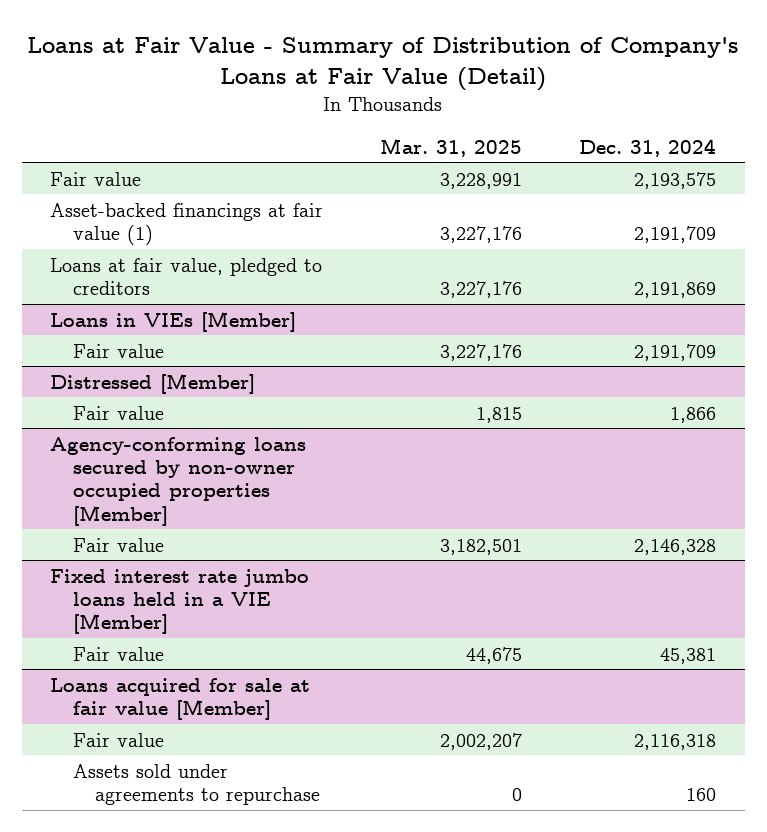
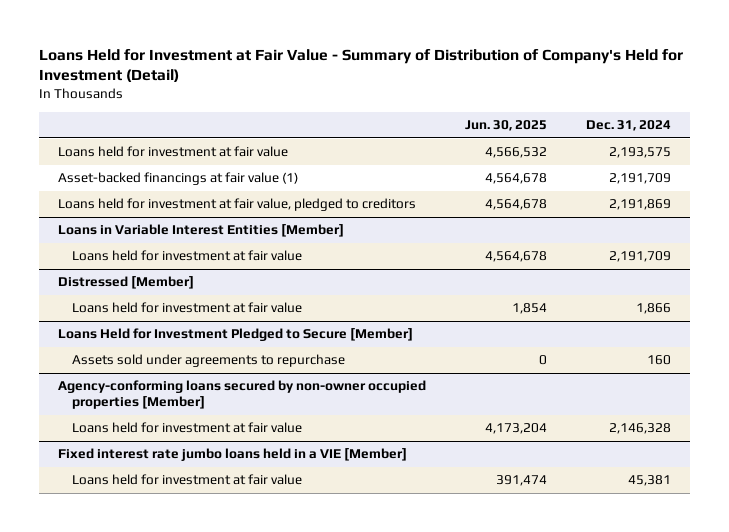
- Loans at Fair Value - Summary of Distribution of Company's Loans at Fair Value (Detail)
+ Loans Held for Investment at Fair Value - Summary of Distribution of Company's Held for Investment (Detail)
- | Mar. 31, 2025 | Dec. 31, 2024
+ | Jun. 30, 2025 | Dec. 31, 2024
- Fair value | 3,228,991 | 2,193,575
+ Loans held for investment at fair value | 4,566,532 | 2,193,575
- Loans at fair value, pledged to creditors | 3,227,176 | 2,191,869
- Loans in VIEs [Member]
- Fair value | 3,227,176 | 2,191,709
+ Loans held for investment at fair value, pledged to creditors | 4,564,678 | 2,191,869
+ Loans in Variable Interest Entities [Member]
+ Loans held for investment at fair value | 4,564,678 | 2,191,709
@ Distressed [Member]
- Fair value | 1,815 | 1,866
+ Loans held for investment at fair value | 1,854 | 1,866
+ Loans Held for Investment Pledged to Secure [Member]
+ Assets sold under agreements to repurchase | 0 | 160
@ Agency-conforming loans secured by non-owner occupied properties [Member]
- Fair value | 3,182,501 | 2,146,328
+ Loans held for investment at fair value | 4,173,204 | 2,146,328
@ Fixed interest rate jumbo loans held in a VIE [Member]
- Fair value | 44,675 | 45,381
- Loans acquired for sale at fair value [Member]
- Fair value | 2,002,207 | 2,116,318
- Assets sold under agreements to repurchase | 0 | 160
@ Fixed interest rate jumbo loans held in a VIE [Member]
+ Loans held for investment at fair value | 391,474 | 45,381

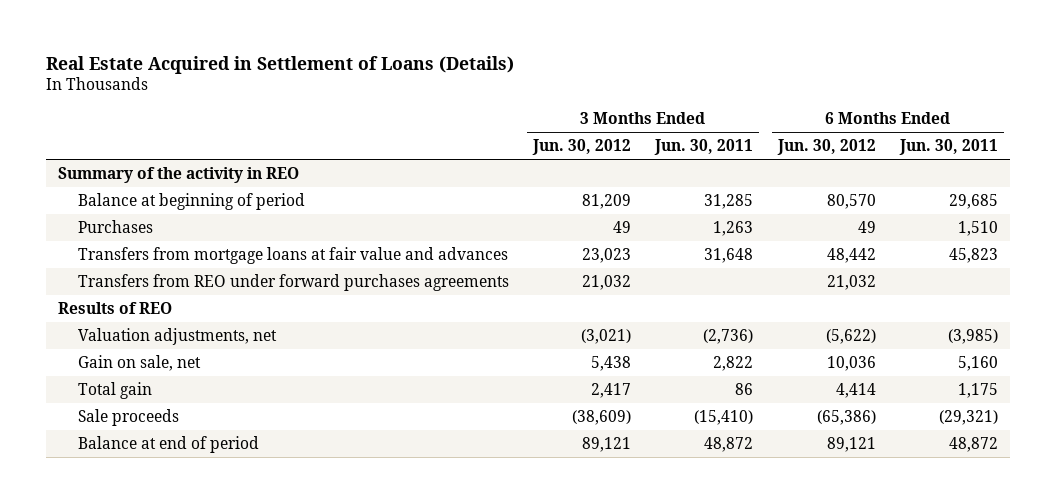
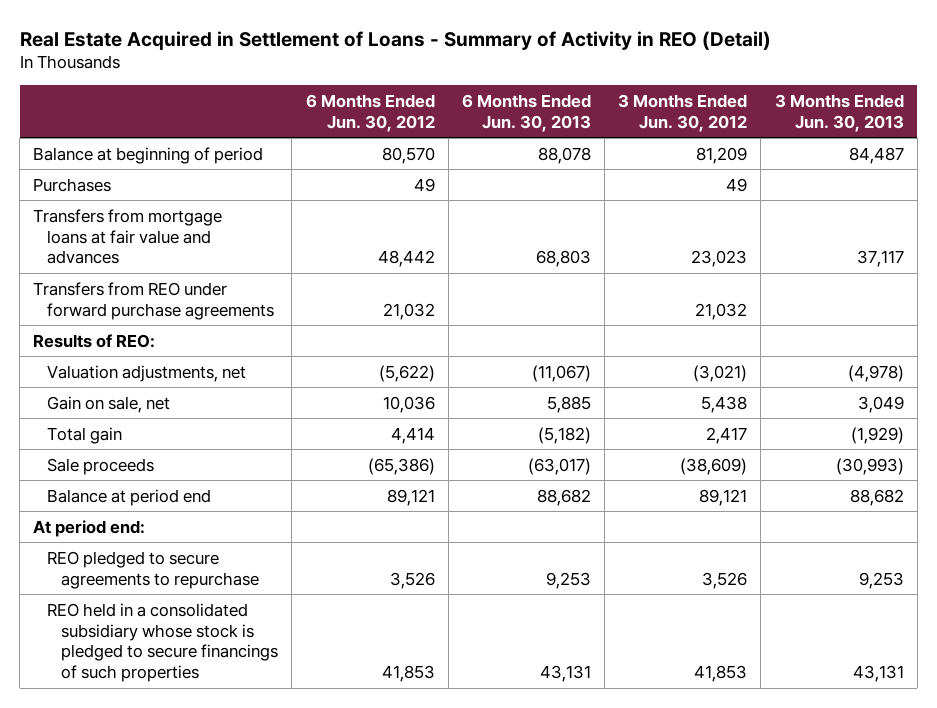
- Real Estate Acquired in Settlement of Loans (Details)
+ Real Estate Acquired in Settlement of Loans - Summary of Activity in REO (Detail)
- | 3 Months Ended Jun. 30, 2012 | 3 Months Ended Jun. 30, 2011 | 6 Months Ended Jun. 30, 2012 | 6 Months Ended Jun. 30, 2011
+ | 6 Months Ended Jun. 30, 2012 | 6 Months Ended Jun. 30, 2013 | 3 Months Ended Jun. 30, 2012 | 3 Months Ended Jun. 30, 2013
- Summary of the activity in REO
- Transfers from REO under forward purchases agreements | 21,032 | | 21,032 |
- Results of REO
+ Transfers from REO under forward purchase agreements | 21,032 | | 21,032 |
+ Results of REO:
- Balance at end of period | 89,121 | 48,872 | 89,121 | 48,872
+ Balance at period end | 89,121 | 88,682 | 89,121 | 88,682
+ At period end:
+ REO pledged to secure agreements to repurchase | 3,526 | 9,253 | 3,526 | 9,253
+ REO held in a consolidated subsidiary whose stock is pledged to secure financings of such properties | 41,853 | 43,131 | 41,853 | 43,131

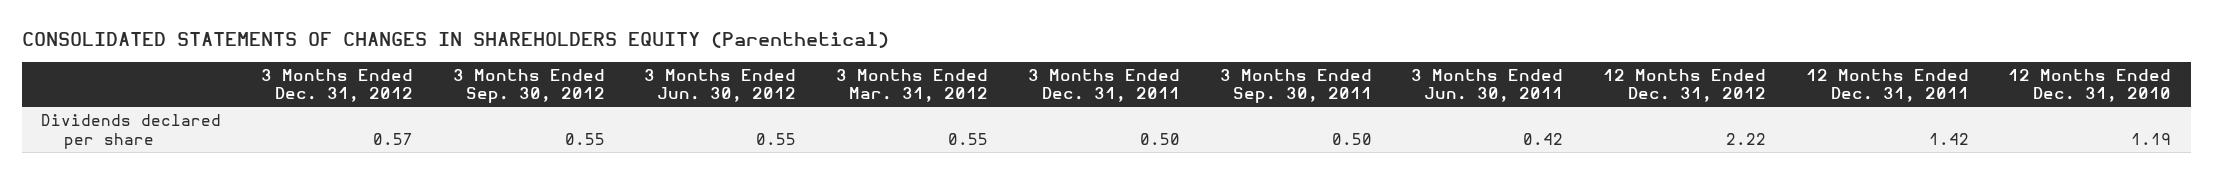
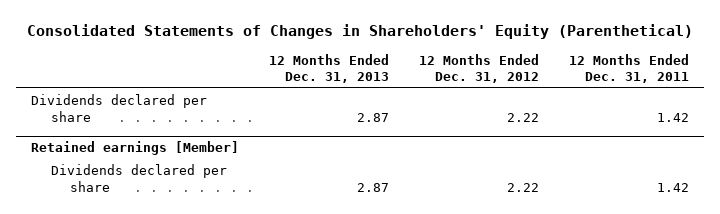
- CONSOLIDATED STATEMENTS OF CHANGES IN SHAREHOLDERS EQUITY (Parenthetical)
+ Consolidated Statements of Changes in Shareholders' Equity (Parenthetical)
- | 3 Months Ended Dec. 31, 2012 | 3 Months Ended Sep. 30, 2012 | 3 Months Ended Jun. 30, 2012 | 3 Months Ended Mar. 31, 2012 | 3 Months Ended Dec. 31, 2011 | 3 Months Ended Sep. 30, 2011 | 3 Months Ended Jun. 30, 2011 | 12 Months Ended Dec. 31, 2012 | 12 Months Ended Dec. 31, 2011 | 12 Months Ended Dec. 31, 2010
+ | 12 Months Ended Dec. 31, 2013 | 12 Months Ended Dec. 31, 2012 | 12 Months Ended Dec. 31, 2011
+ Retained earnings [Member]
+ Dividends declared per share | 2.87 | 2.22 | 1.42

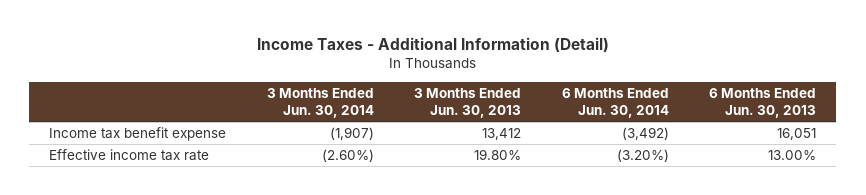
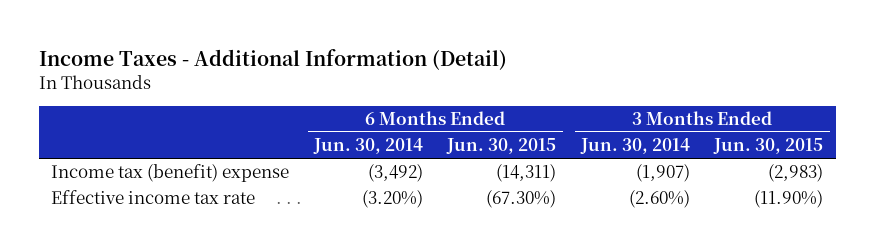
- | 3 Months Ended Jun. 30, 2014 | 3 Months Ended Jun. 30, 2013 | 6 Months Ended Jun. 30, 2014 | 6 Months Ended Jun. 30, 2013
+ | 6 Months Ended Jun. 30, 2014 | 6 Months Ended Jun. 30, 2015 | 3 Months Ended Jun. 30, 2014 | 3 Months Ended Jun. 30, 2015
- Income tax benefit expense | (1,907) | 13,412 | (3,492) | 16,051
+ Income tax (benefit) expense | (3,492) | (14,311) | (1,907) | (2,983)

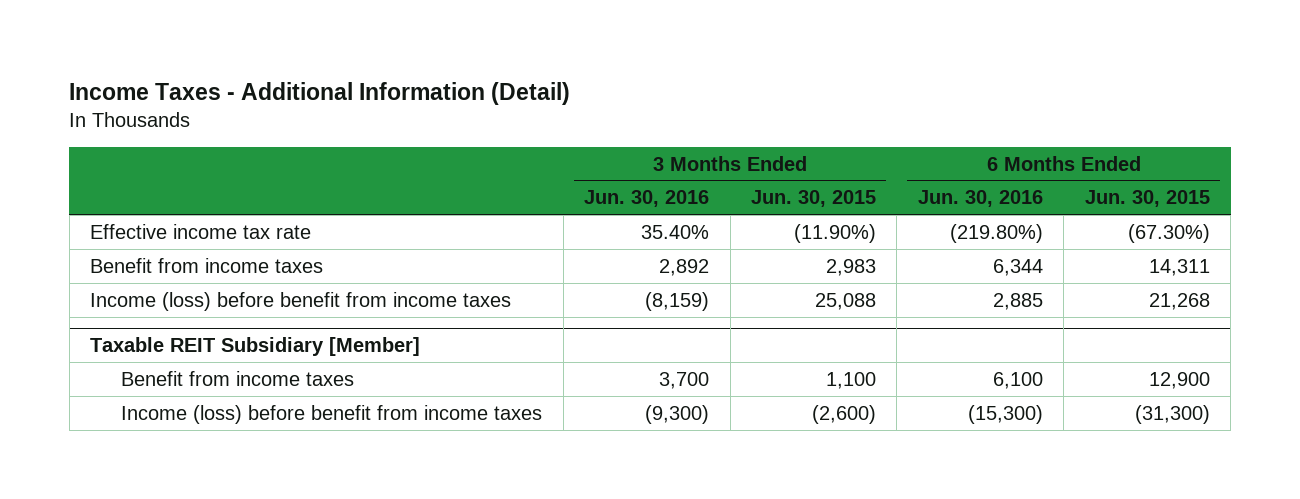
- | 6 Months Ended Jun. 30, 2014 | 6 Months Ended Jun. 30, 2015 | 3 Months Ended Jun. 30, 2014 | 3 Months Ended Jun. 30, 2015
+ | 3 Months Ended Jun. 30, 2016 | 3 Months Ended Jun. 30, 2015 | 6 Months Ended Jun. 30, 2016 | 6 Months Ended Jun. 30, 2015
- Income tax (benefit) expense | (3,492) | (14,311) | (1,907) | (2,983)
+ Benefit from income taxes | 2,892 | 2,983 | 6,344 | 14,311
+ Income (loss) before benefit from income taxes | (8,159) | 25,088 | 2,885 | 21,268
+ Taxable REIT Subsidiary [Member]
+ Benefit from income taxes | 3,700 | 1,100 | 6,100 | 12,900
+ Income (loss) before benefit from income taxes | (9,300) | (2,600) | (15,300) | (31,300)

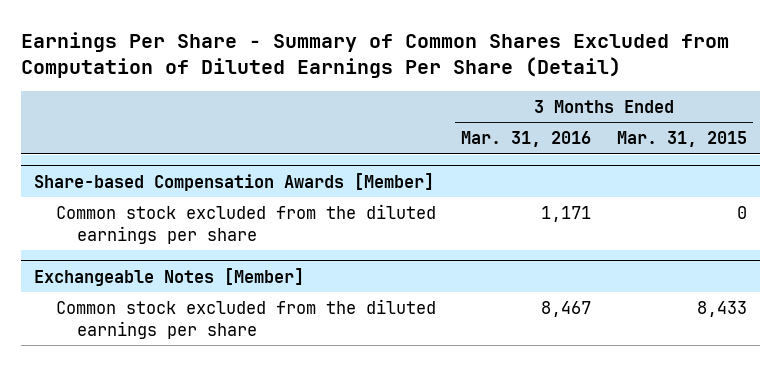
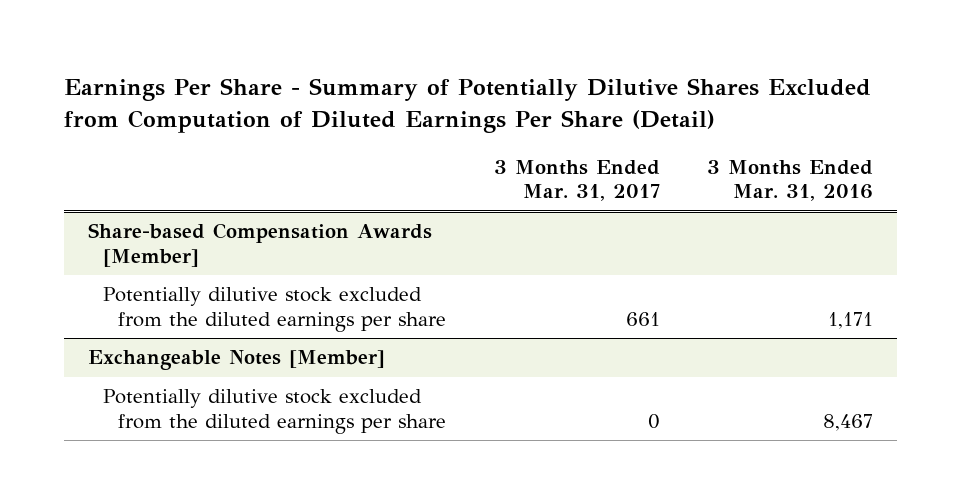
- Earnings Per Share - Summary of Common Shares Excluded from Computation of Diluted Earnings Per Share (Detail)
+ Earnings Per Share - Summary of Potentially Dilutive Shares Excluded from Computation of Diluted Earnings Per Share (Detail)
- | 3 Months Ended Mar. 31, 2016 | 3 Months Ended Mar. 31, 2015
+ | 3 Months Ended Mar. 31, 2017 | 3 Months Ended Mar. 31, 2016
@ Share-based Compensation Awards [Member]
- Common stock excluded from the diluted earnings per share | 1,171 | 0
+ Potentially dilutive stock excluded from the diluted earnings per share | 661 | 1,171
@ Exchangeable Notes [Member]
- Common stock excluded from the diluted earnings per share | 8,467 | 8,433
+ Potentially dilutive stock excluded from the diluted earnings per share | 0 | 8,467

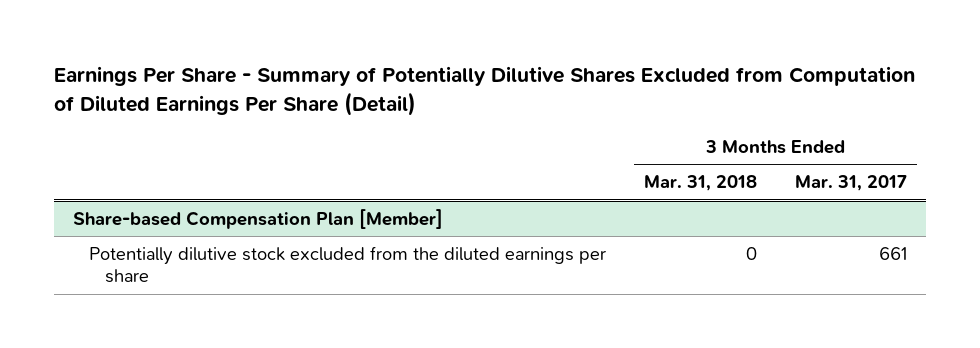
- | 3 Months Ended Mar. 31, 2017 | 3 Months Ended Mar. 31, 2016
+ | 3 Months Ended Mar. 31, 2018 | 3 Months Ended Mar. 31, 2017
- Share-based Compensation Awards [Member]
+ Share-based Compensation Plan [Member]
- Exchangeable Notes [Member]
- Potentially dilutive stock excluded from the diluted earnings per share | 0 | 8,467

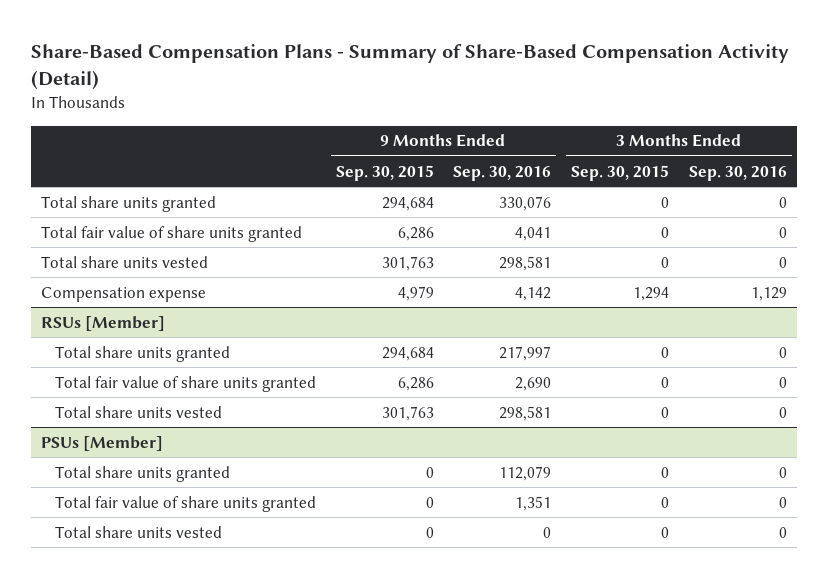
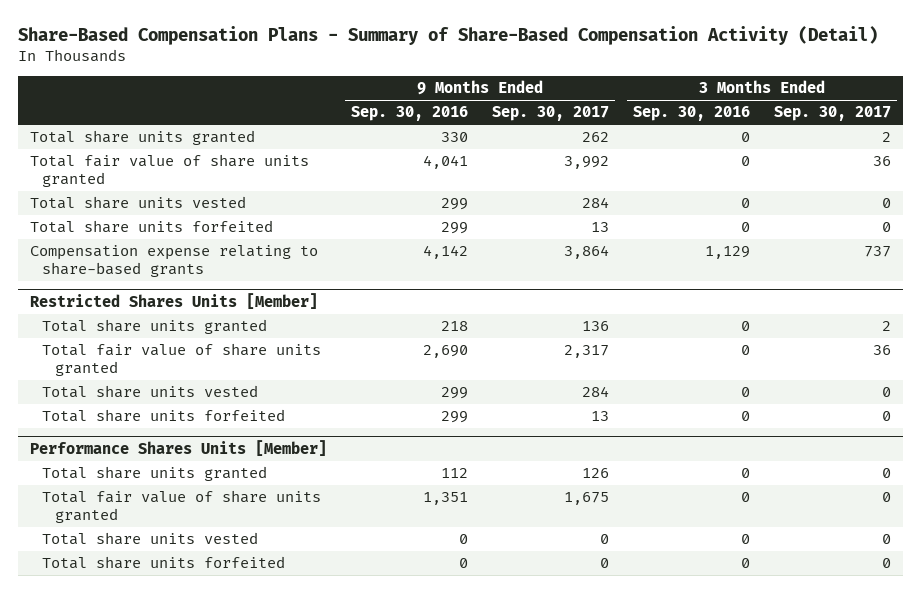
- | 9 Months Ended Sep. 30, 2015 | 9 Months Ended Sep. 30, 2016 | 3 Months Ended Sep. 30, 2015 | 3 Months Ended Sep. 30, 2016
+ | 9 Months Ended Sep. 30, 2016 | 9 Months Ended Sep. 30, 2017 | 3 Months Ended Sep. 30, 2016 | 3 Months Ended Sep. 30, 2017
- Total share units granted | 294,684 | 330,076 | 0 | 0
+ Total share units granted | 330 | 262 | 0 | 2
- Total share units vested | 301,763 | 298,581 | 0 | 0
- Compensation expense | 4,979 | 4,142 | 1,294 | 1,129
- RSUs [Member]
- Total share units granted | 294,684 | 217,997 | 0 | 0
+ Total share units vested | 299 | 284 | 0 | 0
+ Total share units forfeited | 299 | 13 | 0 | 0
+ Compensation expense relating to share-based grants | 4,142 | 3,864 | 1,129 | 737
+ Restricted Shares Units [Member]
+ Total share units granted | 218 | 136 | 0 | 2
- Total share units vested | 301,763 | 298,581 | 0 | 0
- PSUs [Member]
- Total share units granted | 0 | 112,079 | 0 | 0
+ Total share units vested | 299 | 284 | 0 | 0
+ Total share units forfeited | 299 | 13 | 0 | 0
+ Performance Shares Units [Member]
+ Total share units granted | 112 | 126 | 0 | 0
+ Total share units forfeited | 0 | 0 | 0 | 0

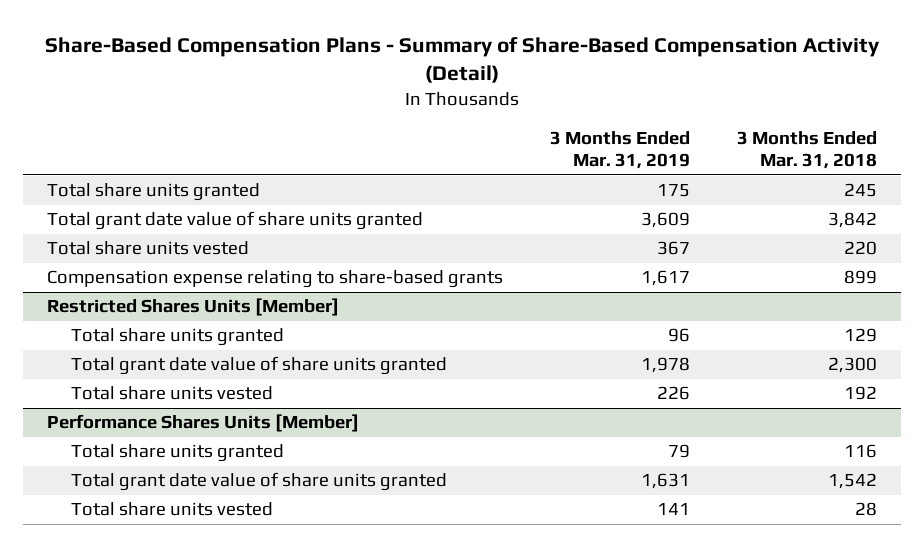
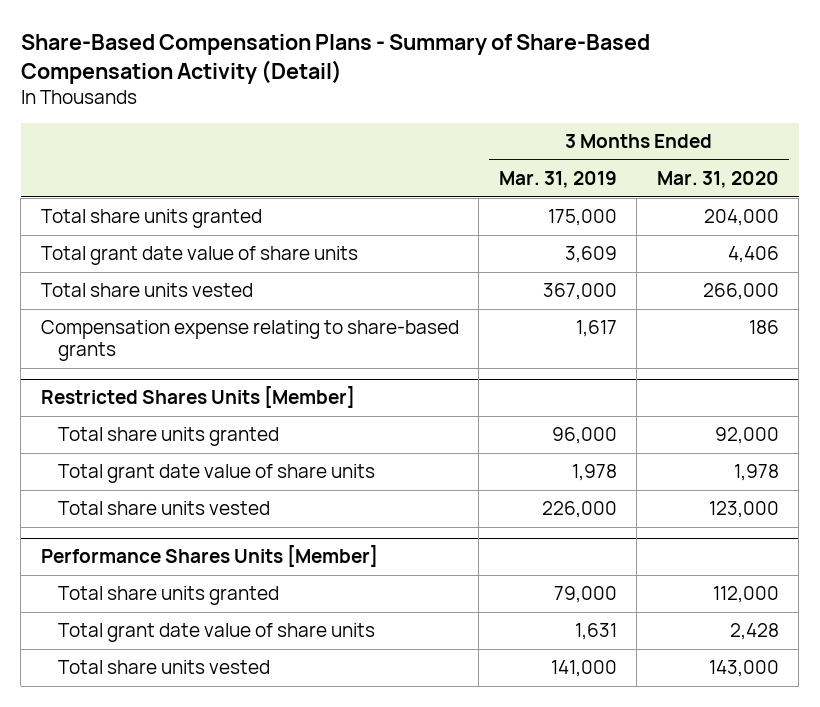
- | 3 Months Ended Mar. 31, 2019 | 3 Months Ended Mar. 31, 2018
+ | 3 Months Ended Mar. 31, 2019 | 3 Months Ended Mar. 31, 2020
- Total share units granted | 175 | 245
- Total grant date value of share units granted | 3,609 | 3,842
- Total share units vested | 367 | 220
+ Total share units granted | 175,000 | 204,000
+ Total grant date value of share units | 3,609 | 4,406
+ Total share units vested | 367,000 | 266,000
@ Restricted Shares Units [Member]
- Total share units granted | 96 | 129
- Total grant date value of share units granted | 1,978 | 2,300
- Total share units vested | 226 | 192
+ Total share units granted | 96,000 | 92,000
+ Total grant date value of share units | 1,978 | 1,978
+ Total share units vested | 226,000 | 123,000
@ Performance Shares Units [Member]
- Total share units granted | 79 | 116
- Total grant date value of share units granted | 1,631 | 1,542
- Total share units vested | 141 | 28
+ Total share units granted | 79,000 | 112,000
+ Total grant date value of share units | 1,631 | 2,428
+ Total share units vested | 141,000 | 143,000

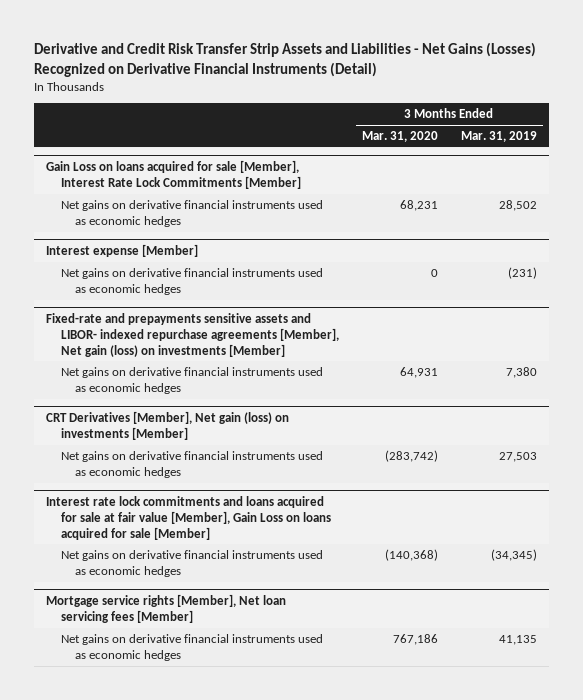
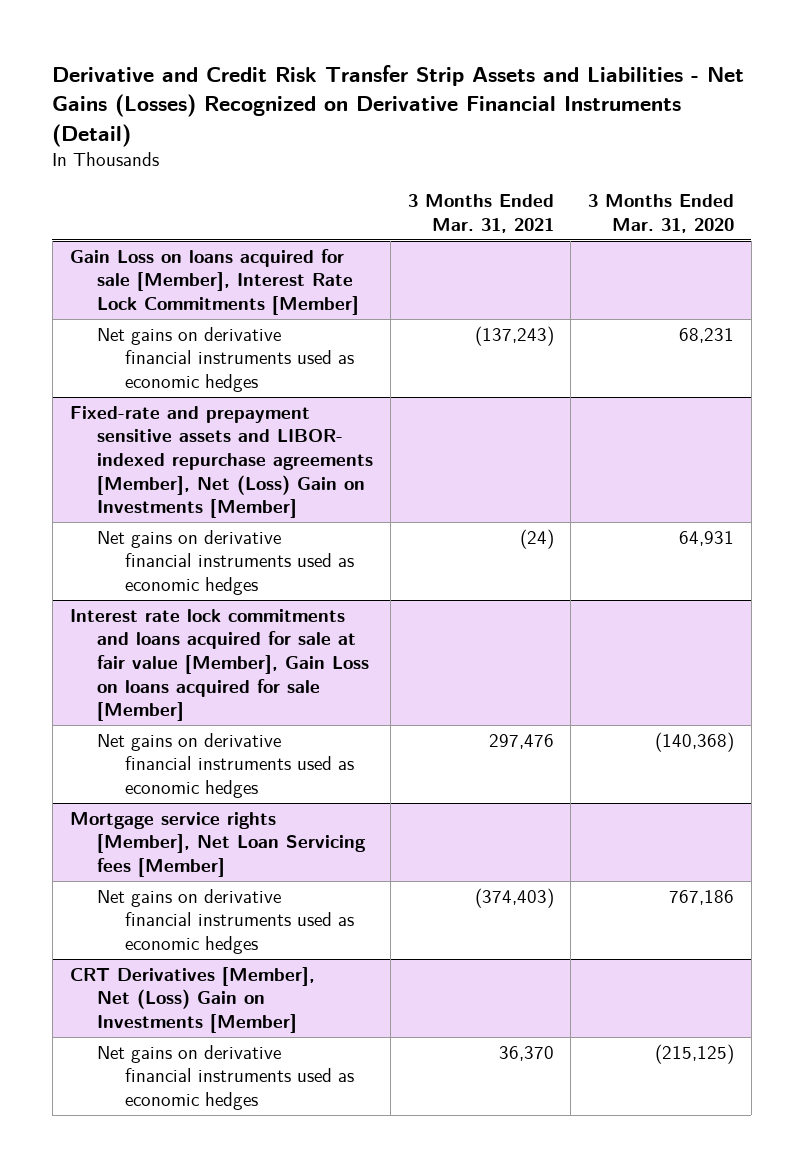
- | 3 Months Ended Mar. 31, 2020 | 3 Months Ended Mar. 31, 2019
+ | 3 Months Ended Mar. 31, 2021 | 3 Months Ended Mar. 31, 2020
- Interest expense [Member]
- Net gains on derivative financial instruments used as economic hedges | 0 | (231)
- Fixed-rate and prepayments sensitive assets and LIBOR- indexed repurchase agreements [Member], Net gain (loss) on investments [Member]
+ Fixed-rate and prepayment sensitive assets and LIBOR- indexed repurchase agreements [Member], Net (Loss) Gain on Investments [Member]
- CRT Derivatives [Member], Net gain (loss) on investments [Member]
- Net gains on derivative financial instruments used as economic hedges | (283,742) | 27,503
- Mortgage service rights [Member], Net loan servicing fees [Member]
+ Mortgage service rights [Member], Net Loan Servicing fees [Member]
+ CRT Derivatives [Member], Net (Loss) Gain on Investments [Member]
+ Net gains on derivative financial instruments used as economic hedges | 36,370 | (215,125)

